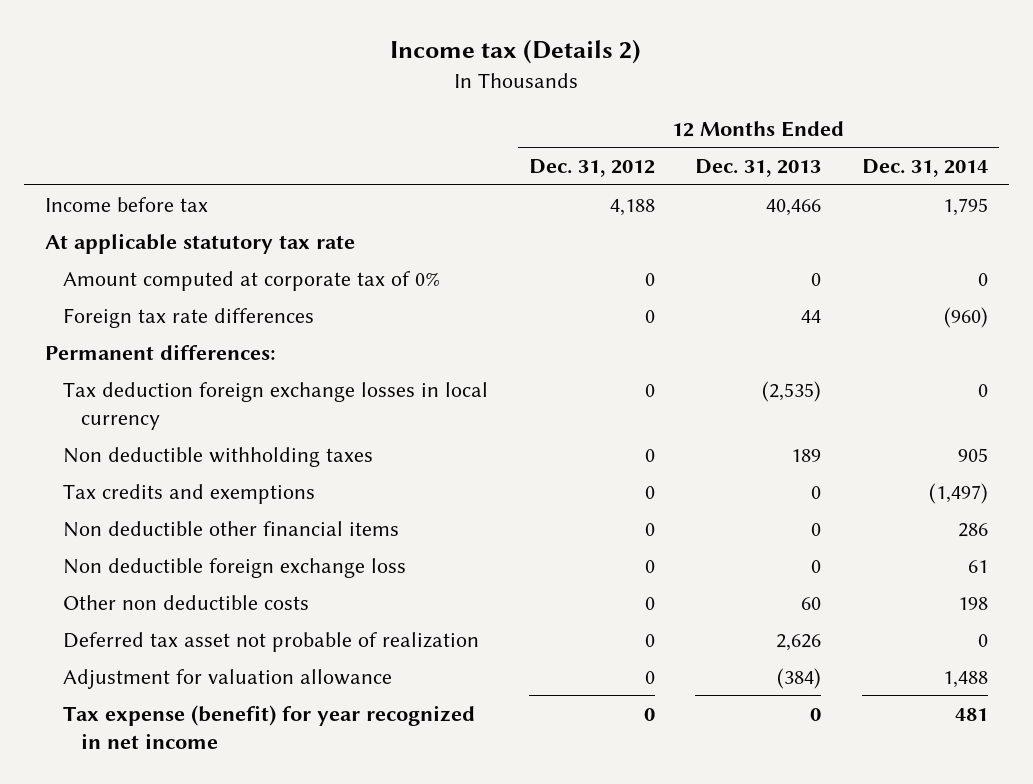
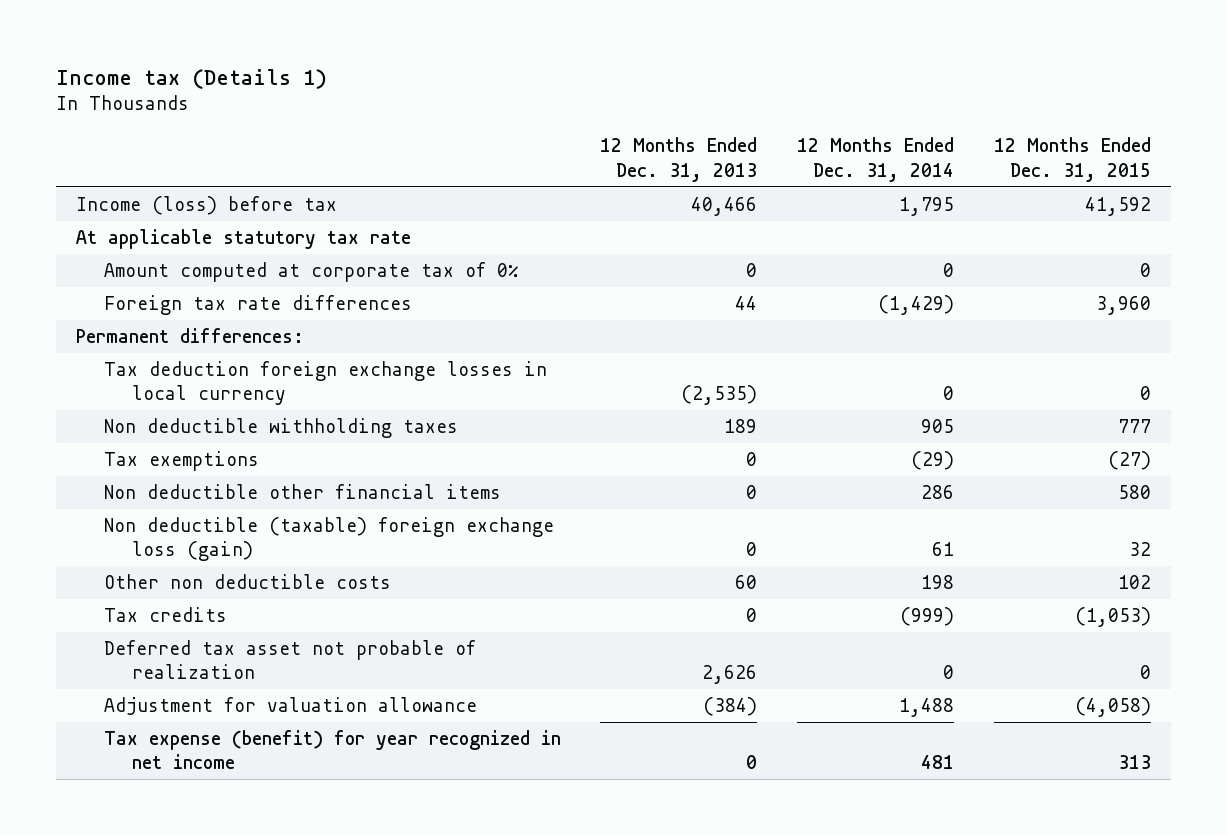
- Income tax (Details 2)
+ Income tax (Details 1)
- | 12 Months Ended Dec. 31, 2012 | 12 Months Ended Dec. 31, 2013 | 12 Months Ended Dec. 31, 2014
+ | 12 Months Ended Dec. 31, 2013 | 12 Months Ended Dec. 31, 2014 | 12 Months Ended Dec. 31, 2015
- Income before tax | 4,188 | 40,466 | 1,795
+ Income (loss) before tax | 40,466 | 1,795 | 41,592
- Foreign tax rate differences | 0 | 44 | (960)
+ Foreign tax rate differences | 44 | (1,429) | 3,960
- Tax credits and exemptions | 0 | 0 | (1,497)
+ Tax exemptions | 0 | (29) | (27)
- Non deductible foreign exchange loss | 0 | 0 | 61
+ Non deductible (taxable) foreign exchange loss (gain) | 0 | 61 | 32
+ Tax credits | 0 | (999) | (1,053)

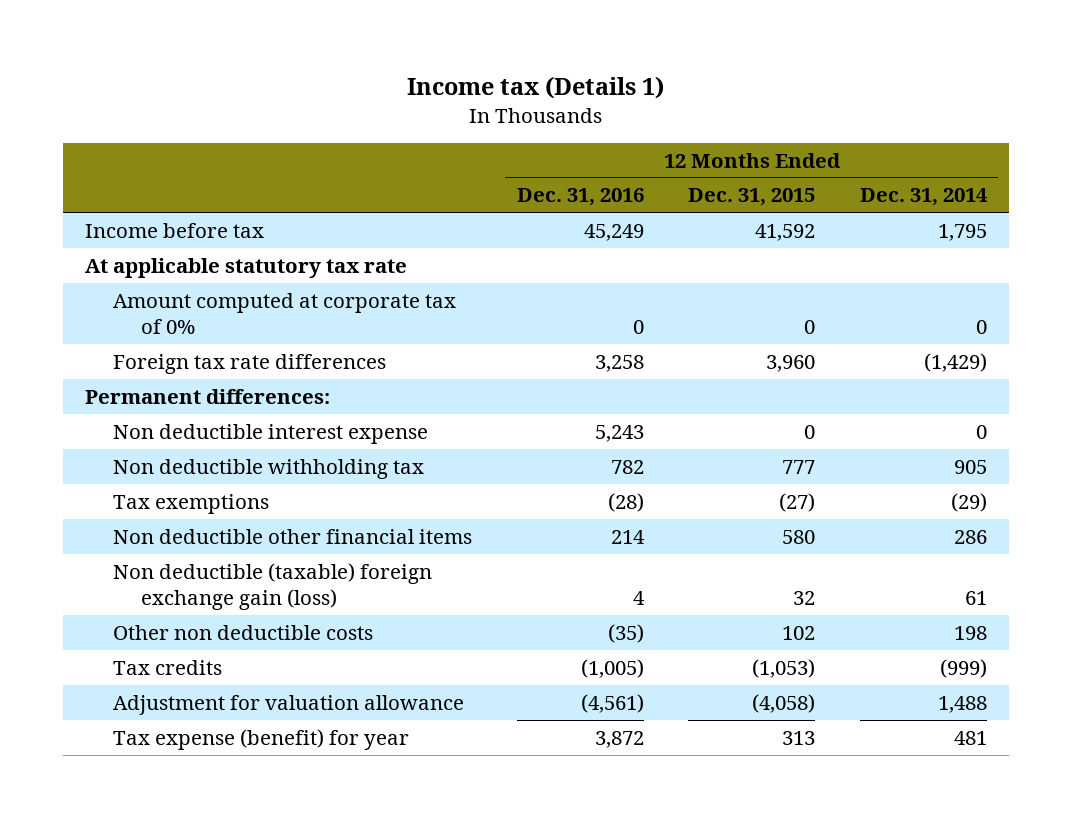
- | 12 Months Ended Dec. 31, 2013 | 12 Months Ended Dec. 31, 2014 | 12 Months Ended Dec. 31, 2015
+ | 12 Months Ended Dec. 31, 2016 | 12 Months Ended Dec. 31, 2015 | 12 Months Ended Dec. 31, 2014
- Income (loss) before tax | 40,466 | 1,795 | 41,592
+ Income before tax | 45,249 | 41,592 | 1,795
- Tax deduction foreign exchange losses in local currency | (2,535) | 0 | 0
- Non deductible withholding taxes | 189 | 905 | 777
+ Non deductible interest expense | 5,243 | 0 | 0
+ Non deductible withholding tax | 782 | 777 | 905
- Non deductible (taxable) foreign exchange loss (gain) | 0 | 61 | 32
+ Non deductible (taxable) foreign exchange gain (loss) | 4 | 32 | 61
- Deferred tax asset not probable of realization | 2,626 | 0 | 0
- Tax expense (benefit) for year recognized in net income | 0 | 481 | 313
+ Tax expense (benefit) for year | 3,872 | 313 | 481

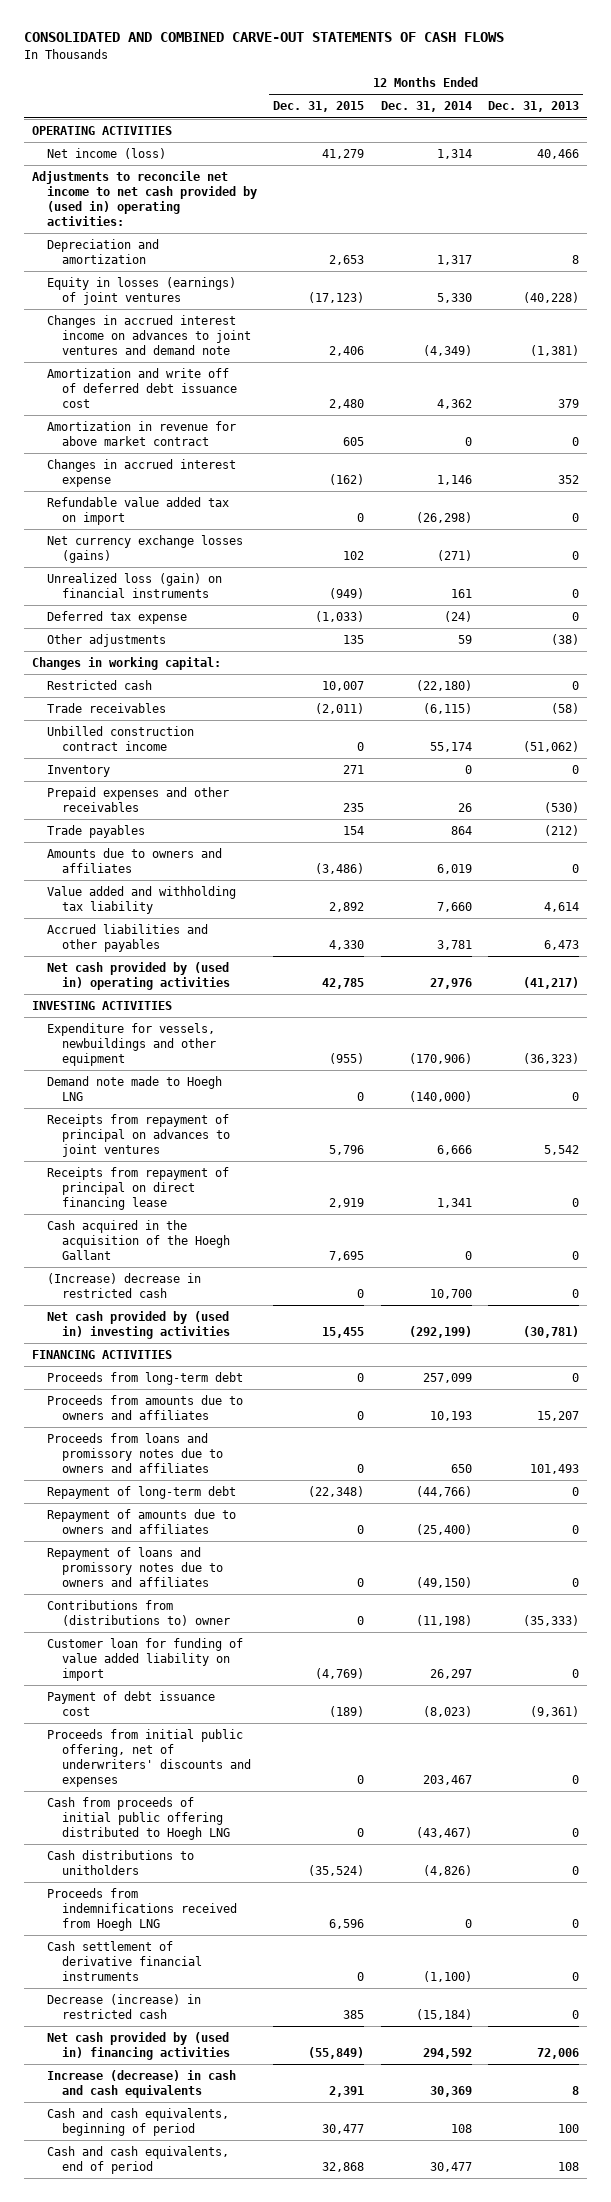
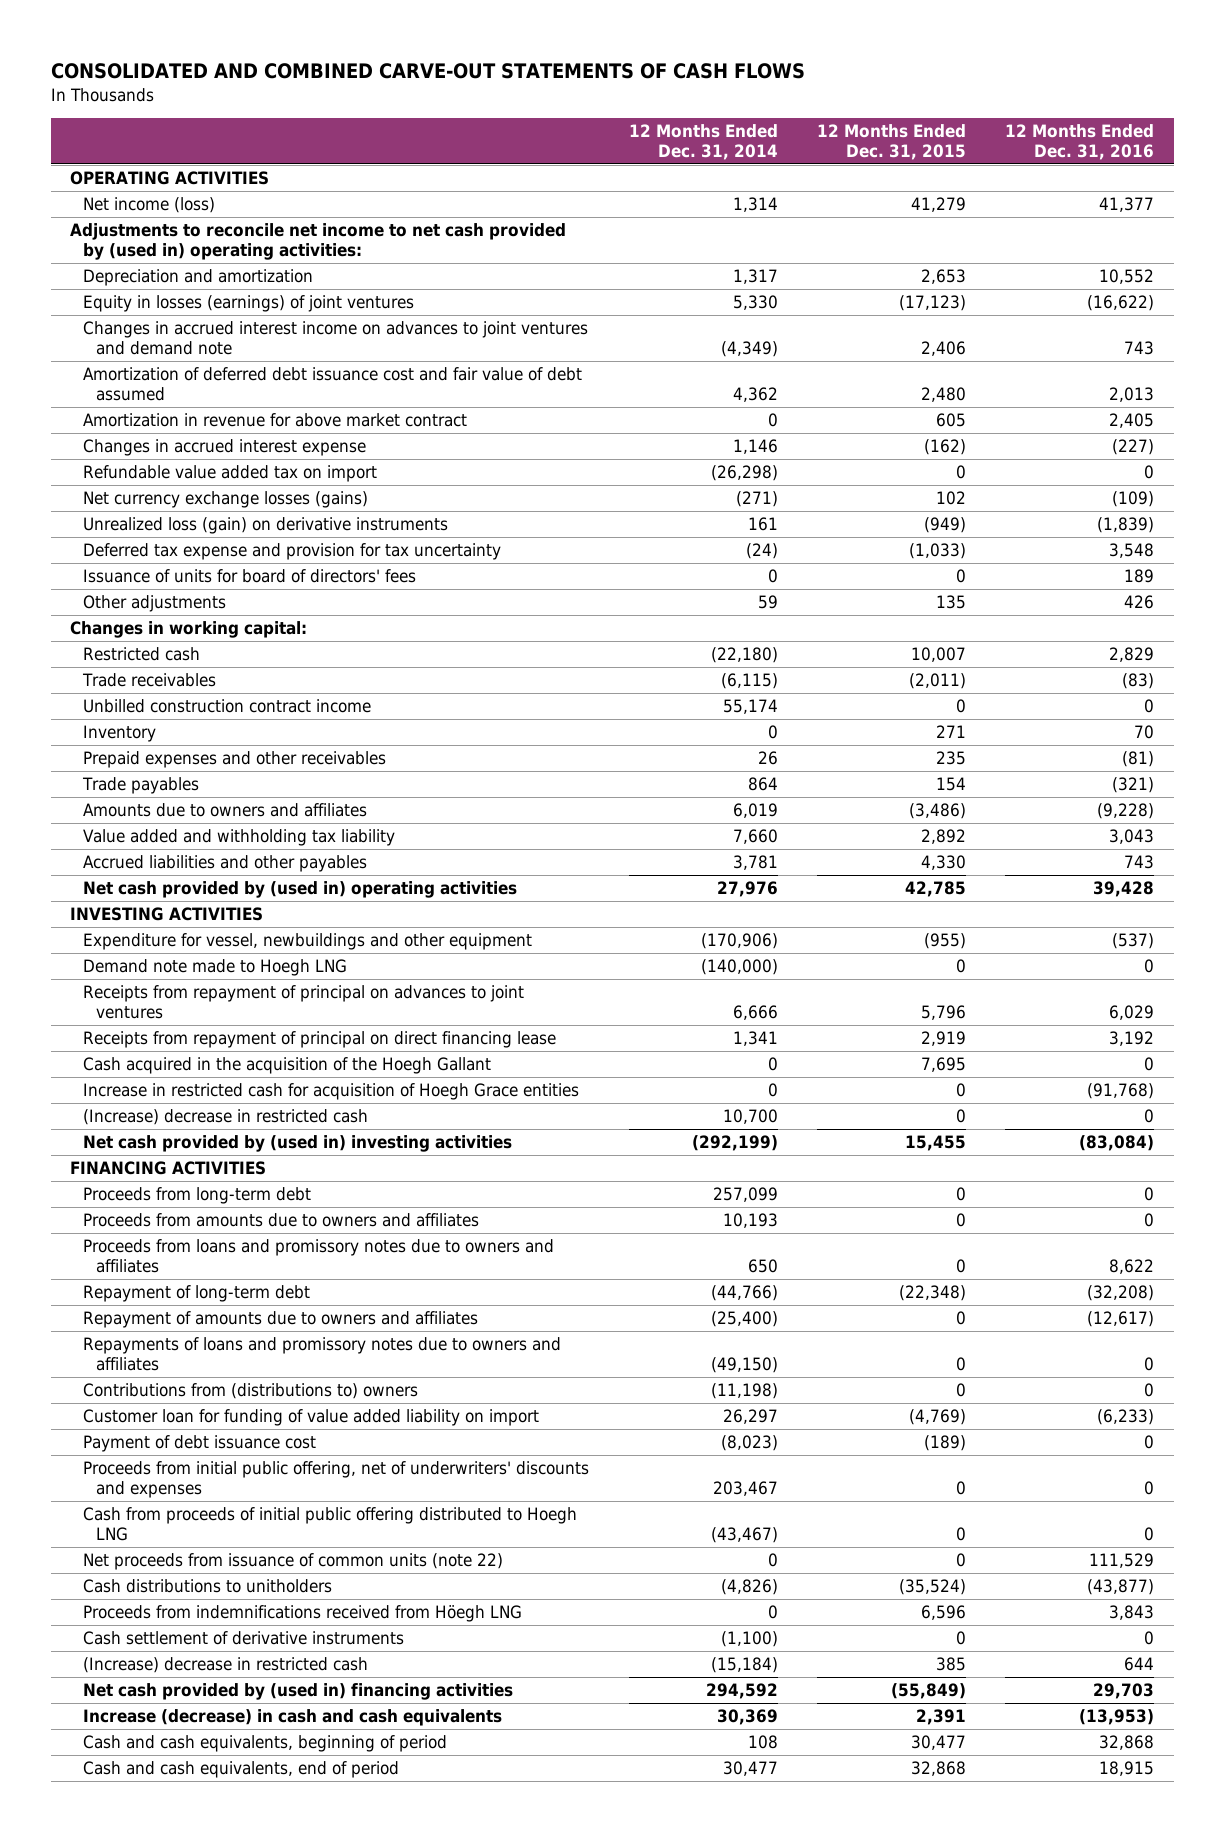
- | 12 Months Ended Dec. 31, 2015 | 12 Months Ended Dec. 31, 2014 | 12 Months Ended Dec. 31, 2013
+ | 12 Months Ended Dec. 31, 2014 | 12 Months Ended Dec. 31, 2015 | 12 Months Ended Dec. 31, 2016
- Amortization and write off of deferred debt issuance cost | 2,480 | 4,362 | 379
+ Amortization of deferred debt issuance cost and fair value of debt assumed | 4,362 | 2,480 | 2,013
- Unrealized loss (gain) on financial instruments | (949) | 161 | 0
- Deferred tax expense | (1,033) | (24) | 0
+ Unrealized loss (gain) on derivative instruments | 161 | (949) | (1,839)
+ Deferred tax expense and provision for tax uncertainty | (24) | (1,033) | 3,548
+ Issuance of units for board of directors' fees | 0 | 0 | 189
- Expenditure for vessels, newbuildings and other equipment | (955) | (170,906) | (36,323)
+ Expenditure for vessel, newbuildings and other equipment | (170,906) | (955) | (537)
+ Increase in restricted cash for acquisition of Hoegh Grace entities | 0 | 0 | (91,768)
- Repayment of loans and promissory notes due to owners and affiliates | 0 | (49,150) | 0
- Contributions from (distributions to) owner | 0 | (11,198) | (35,333)
+ Repayments of loans and promissory notes due to owners and affiliates | (49,150) | 0 | 0
+ Contributions from (distributions to) owners | (11,198) | 0 | 0
+ Net proceeds from issuance of common units (note 22) | 0 | 0 | 111,529
- Proceeds from indemnifications received from Hoegh LNG | 6,596 | 0 | 0
- Cash settlement of derivative financial instruments | 0 | (1,100) | 0
- Decrease (increase) in restricted cash | 385 | (15,184) | 0
+ Proceeds from indemnifications received from Höegh LNG | 0 | 6,596 | 3,843
+ Cash settlement of derivative instruments | (1,100) | 0 | 0
+ (Increase) decrease in restricted cash | (15,184) | 385 | 644

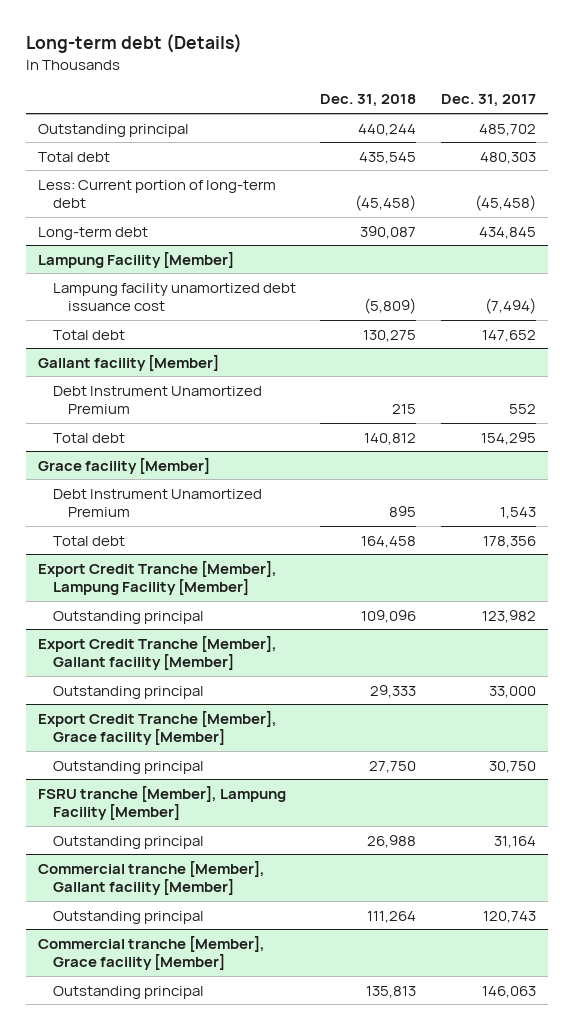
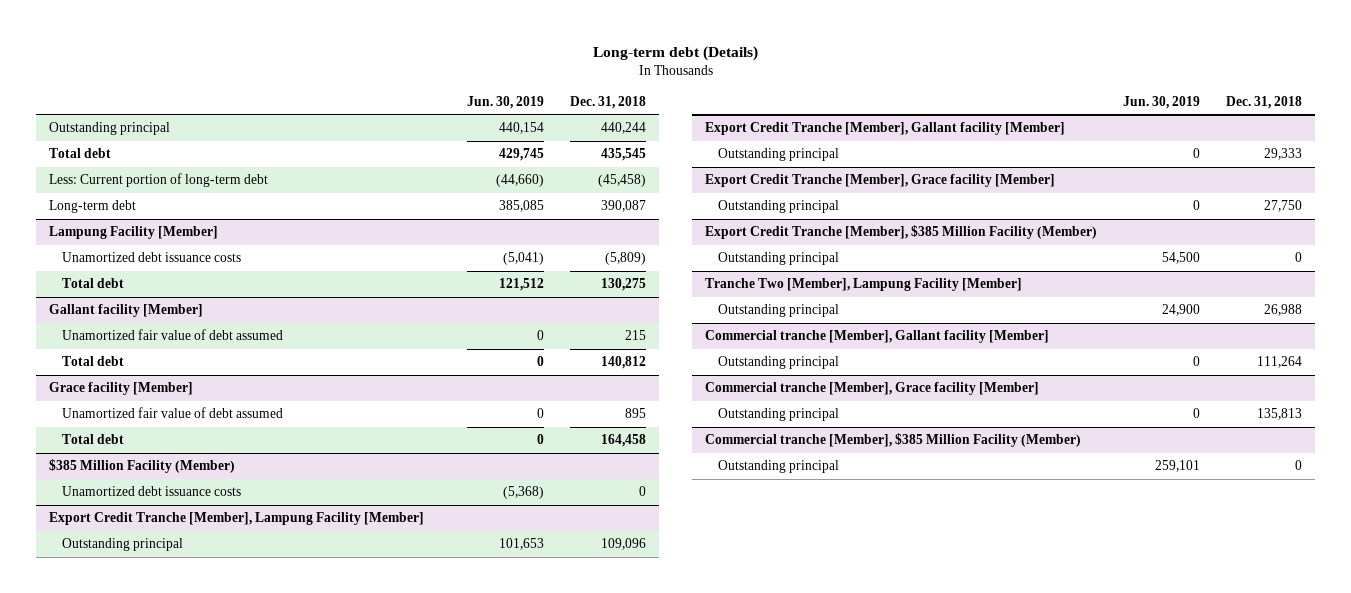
- | Dec. 31, 2018 | Dec. 31, 2017
+ | Jun. 30, 2019 | Dec. 31, 2018
@ Lampung Facility [Member]
- Lampung facility unamortized debt issuance cost | (5,809) | (7,494)
+ Unamortized debt issuance costs | (5,041) | (5,809)
@ Gallant facility [Member]
- Debt Instrument Unamortized Premium | 215 | 552
+ Unamortized fair value of debt assumed | 0 | 215
@ Grace facility [Member]
- Debt Instrument Unamortized Premium | 895 | 1,543
+ Unamortized fair value of debt assumed | 0 | 895
+ $385 Million Facility (Member)
+ Unamortized debt issuance costs | (5,368) | 0
- FSRU tranche [Member], Lampung Facility [Member]
+ Export Credit Tranche [Member], $385 Million Facility (Member)
+ Outstanding principal | 54,500 | 0
+ Tranche Two [Member], Lampung Facility [Member]
+ Commercial tranche [Member], $385 Million Facility (Member)
+ Outstanding principal | 259,101 | 0

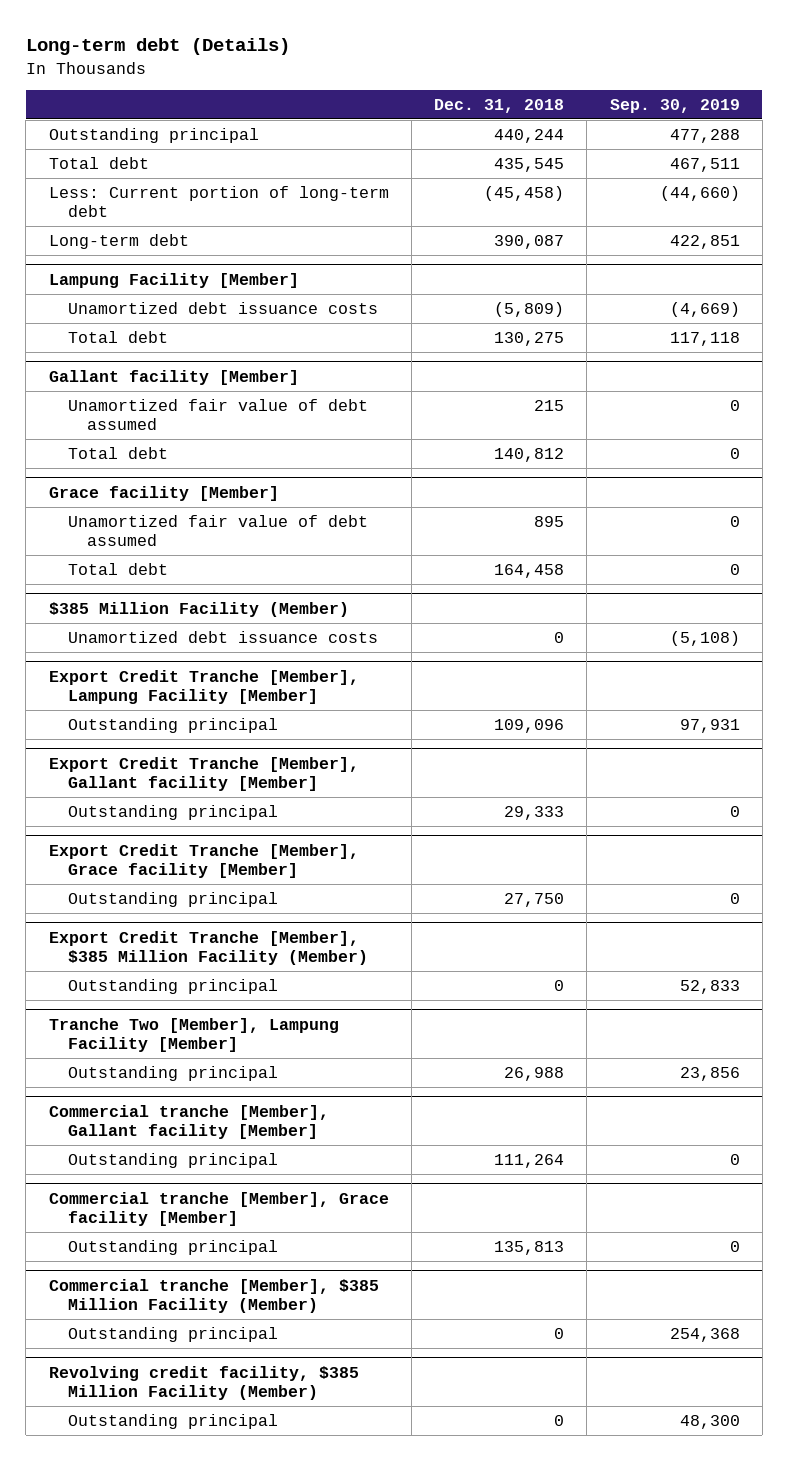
- | Jun. 30, 2019 | Dec. 31, 2018
+ | Dec. 31, 2018 | Sep. 30, 2019
+ Revolving credit facility, $385 Million Facility (Member)
+ Outstanding principal | 0 | 48,300

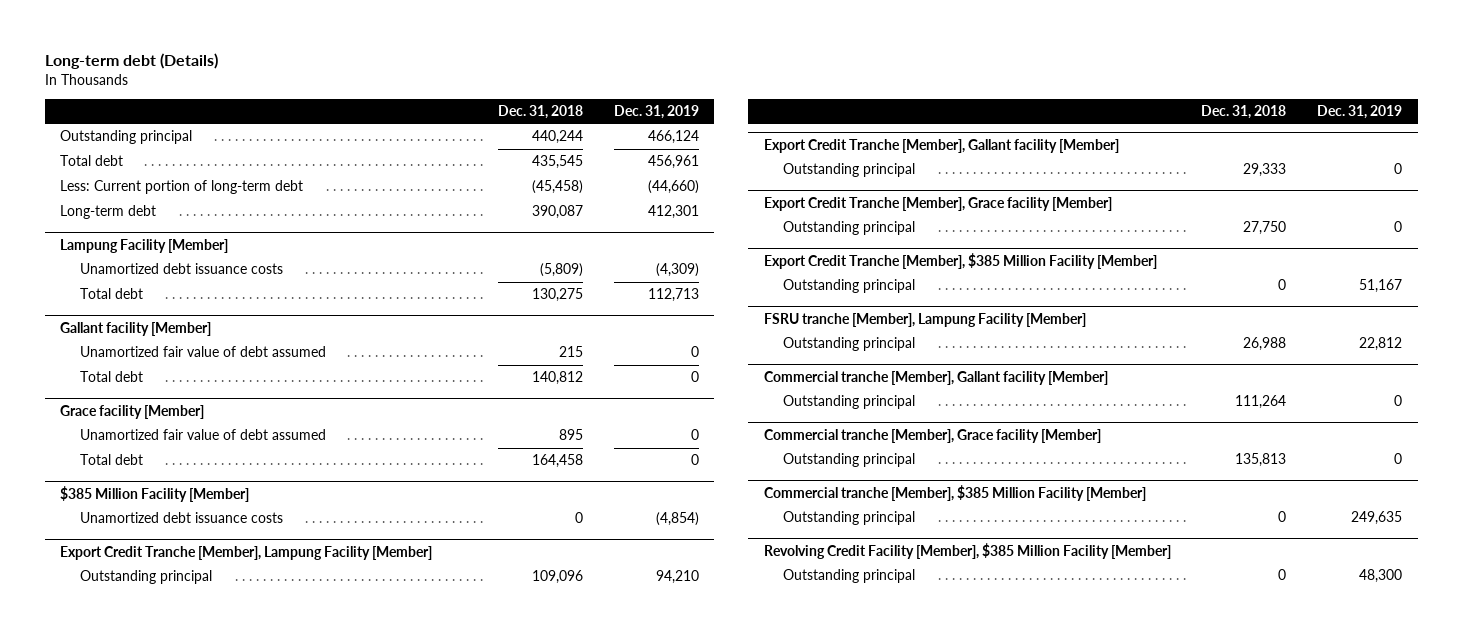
- | Dec. 31, 2018 | Sep. 30, 2019
+ | Dec. 31, 2018 | Dec. 31, 2019
- $385 Million Facility (Member)
+ $385 Million Facility [Member]
- Export Credit Tranche [Member], $385 Million Facility (Member)
+ Export Credit Tranche [Member], $385 Million Facility [Member]
- Tranche Two [Member], Lampung Facility [Member]
+ FSRU tranche [Member], Lampung Facility [Member]
- Commercial tranche [Member], $385 Million Facility (Member)
+ Commercial tranche [Member], $385 Million Facility [Member]
- Revolving credit facility, $385 Million Facility (Member)
+ Revolving Credit Facility [Member], $385 Million Facility [Member]

